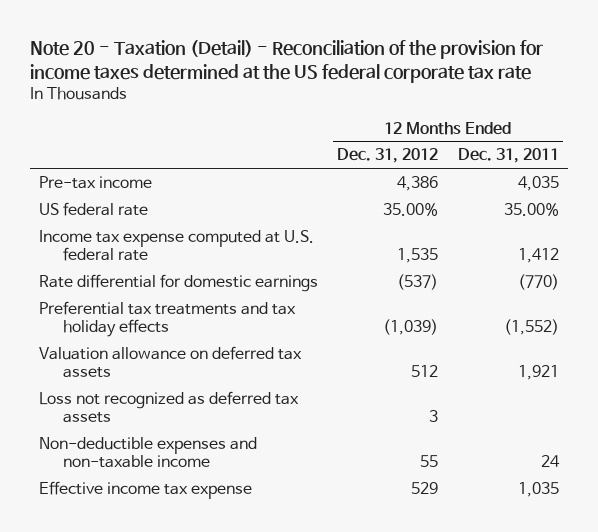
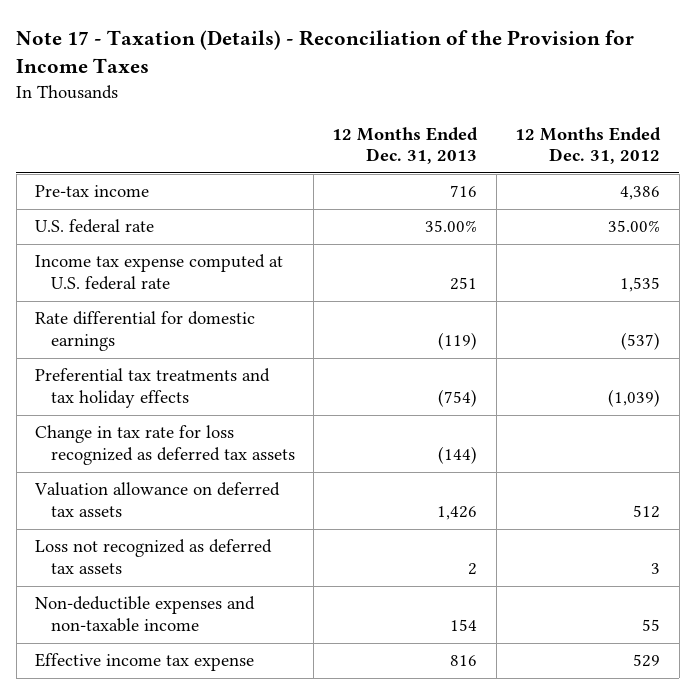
- Note 20 - Taxation (Detail) - Reconciliation of the provision for income taxes determined at the US federal corporate tax rate
+ Note 17 - Taxation (Details) - Reconciliation of the Provision for Income Taxes
- | 12 Months Ended Dec. 31, 2012 | 12 Months Ended Dec. 31, 2011
+ | 12 Months Ended Dec. 31, 2013 | 12 Months Ended Dec. 31, 2012
- US federal rate | 35.00% | 35.00%
+ U.S. federal rate | 35.00% | 35.00%
+ Change in tax rate for loss recognized as deferred tax assets | (144) |

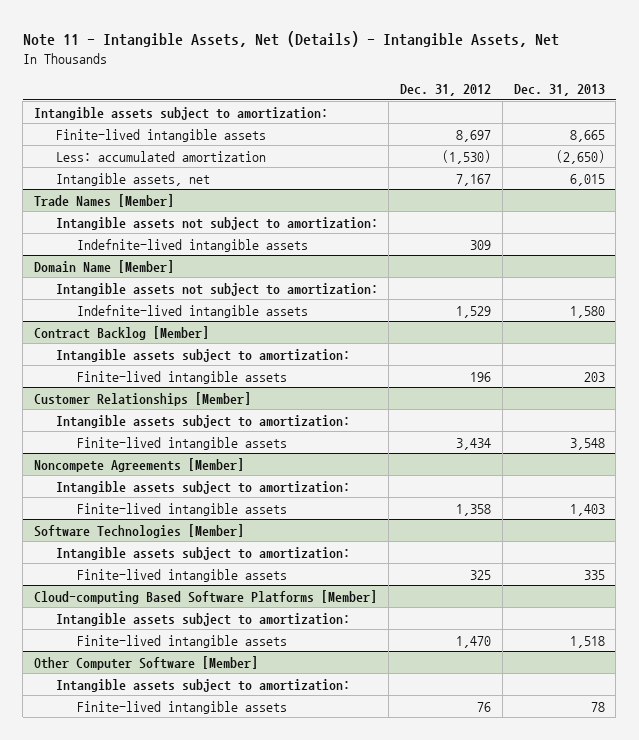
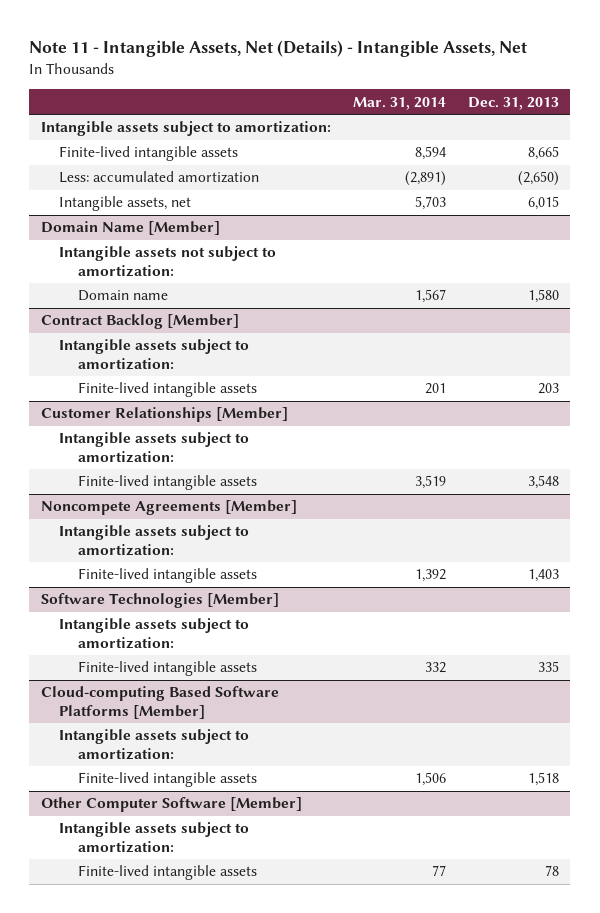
- | Dec. 31, 2012 | Dec. 31, 2013
+ | Mar. 31, 2014 | Dec. 31, 2013
- Trade Names [Member]
- Intangible assets not subject to amortization:
- Indefnite-lived intangible assets | 309 |
@ Domain Name [Member]
- Indefnite-lived intangible assets | 1,529 | 1,580
+ Domain name | 1,567 | 1,580

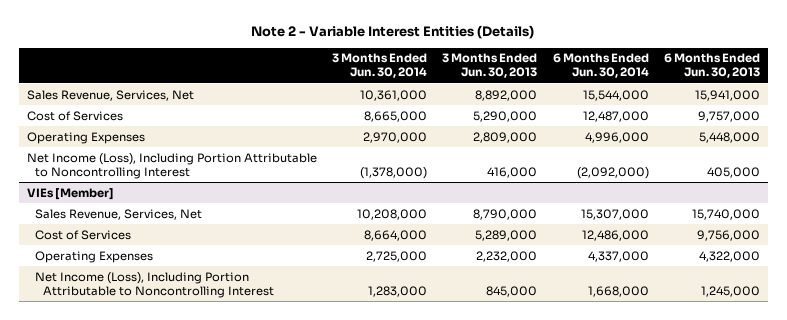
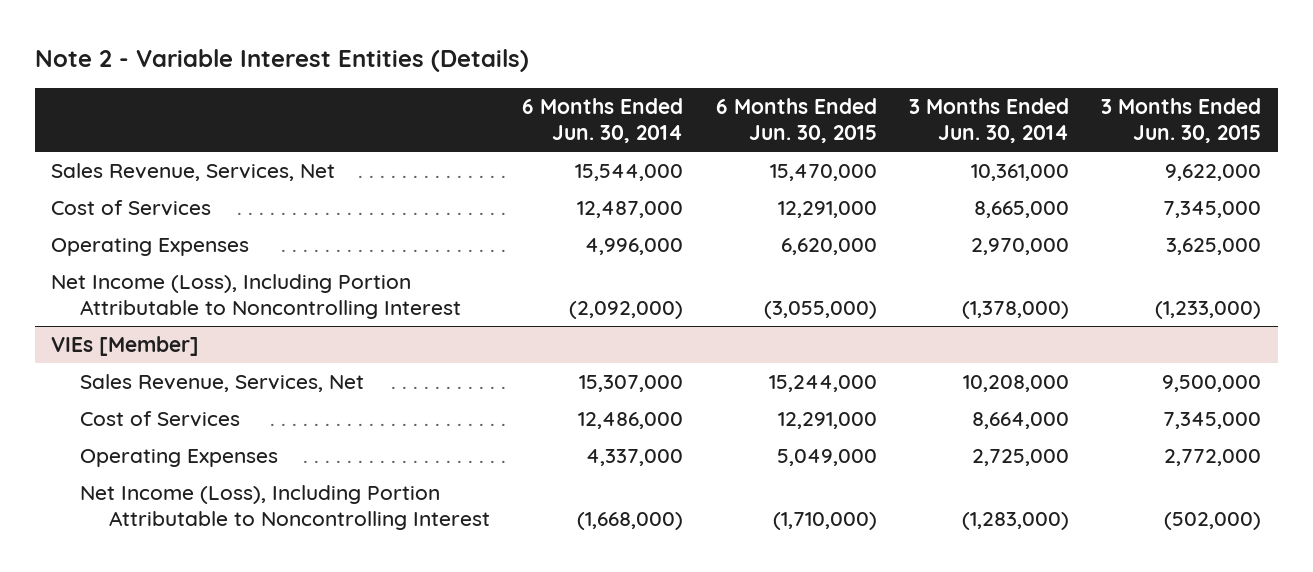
- | 3 Months Ended Jun. 30, 2014 | 3 Months Ended Jun. 30, 2013 | 6 Months Ended Jun. 30, 2014 | 6 Months Ended Jun. 30, 2013
+ | 6 Months Ended Jun. 30, 2014 | 6 Months Ended Jun. 30, 2015 | 3 Months Ended Jun. 30, 2014 | 3 Months Ended Jun. 30, 2015
@ VIEs [Member]
- Net Income (Loss), Including Portion Attributable to Noncontrolling Interest | 1,283,000 | 845,000 | 1,668,000 | 1,245,000
+ Net Income (Loss), Including Portion Attributable to Noncontrolling Interest | (1,668,000) | (1,710,000) | (1,283,000) | (502,000)

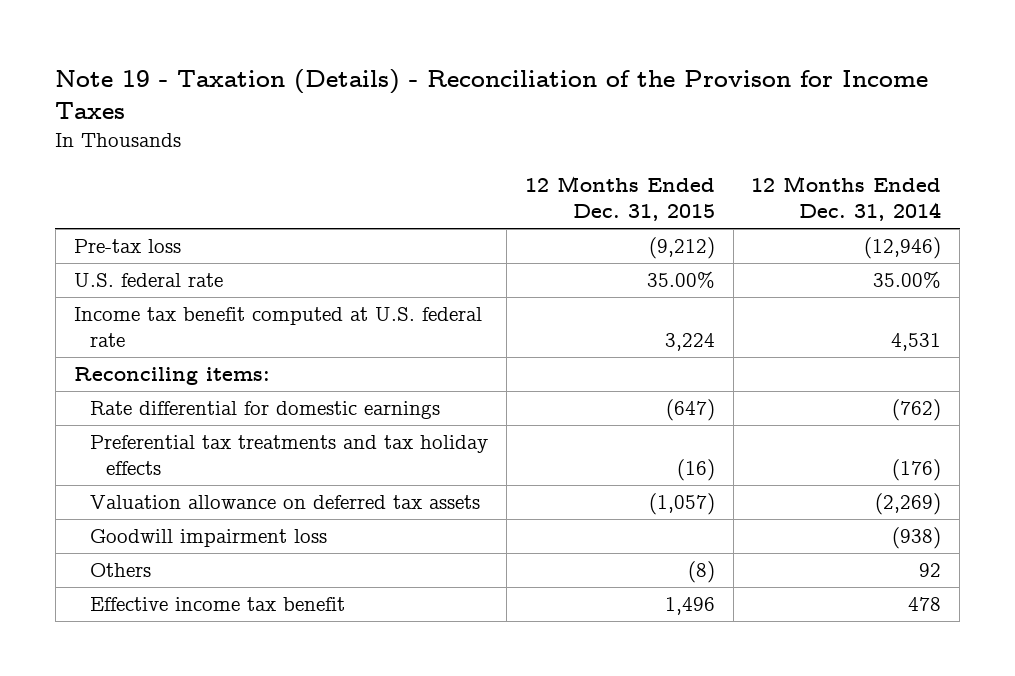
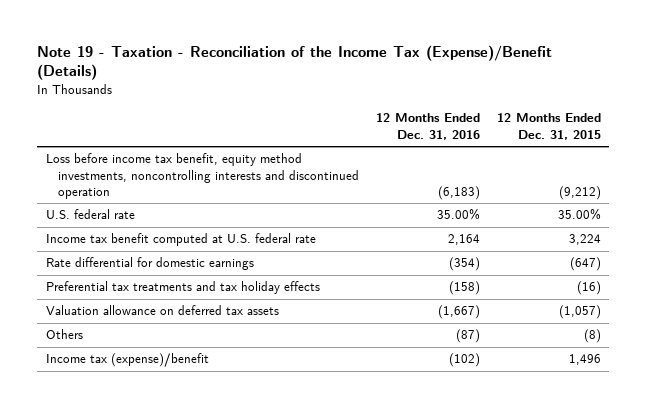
- Note 19 - Taxation (Details) - Reconciliation of the Provison for Income Taxes
+ Note 19 - Taxation - Reconciliation of the Income Tax (Expense)/Benefit (Details)
- | 12 Months Ended Dec. 31, 2015 | 12 Months Ended Dec. 31, 2014
+ | 12 Months Ended Dec. 31, 2016 | 12 Months Ended Dec. 31, 2015
- Pre-tax loss | (9,212) | (12,946)
+ Loss before income tax benefit, equity method investments, noncontrolling interests and discontinued operation | (6,183) | (9,212)
- Reconciling items:
- Goodwill impairment loss | | (938)
- Effective income tax benefit | 1,496 | 478
+ Income tax (expense)/benefit | (102) | 1,496

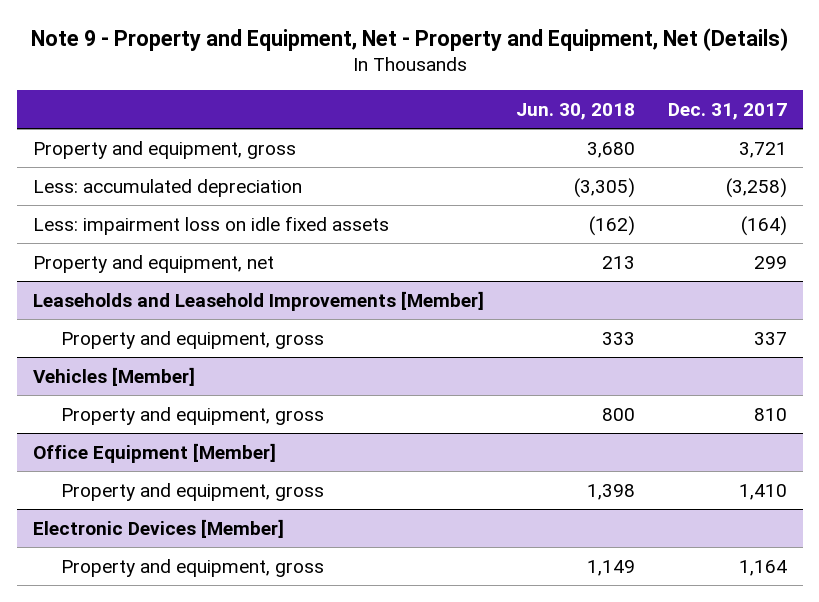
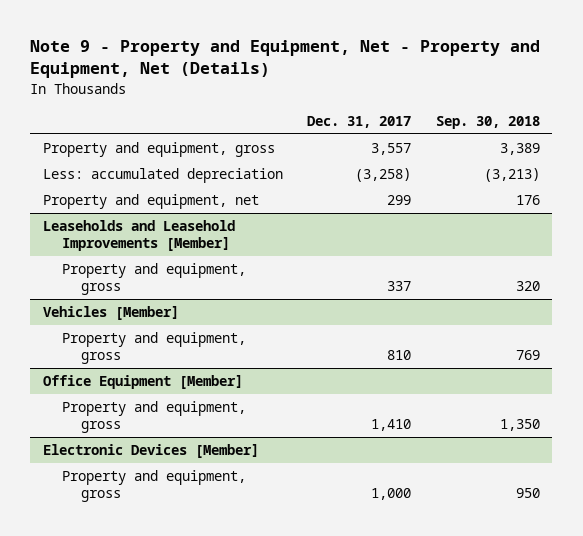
- | Jun. 30, 2018 | Dec. 31, 2017
+ | Dec. 31, 2017 | Sep. 30, 2018
- Property and equipment, gross | 3,680 | 3,721
+ Property and equipment, gross | 3,557 | 3,389
- Less: impairment loss on idle fixed assets | (162) | (164)
@ Electronic Devices [Member]
- Property and equipment, gross | 1,149 | 1,164
+ Property and equipment, gross | 1,000 | 950

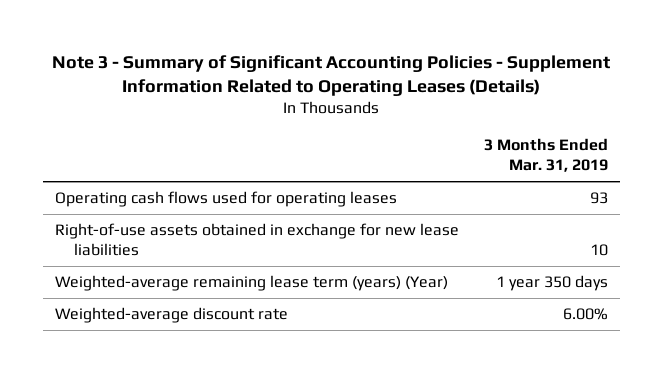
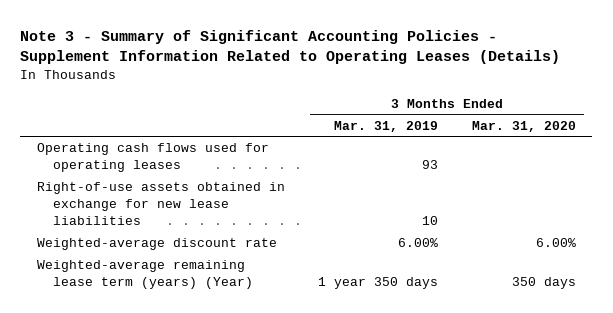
- | 3 Months Ended Mar. 31, 2019
+ | 3 Months Ended Mar. 31, 2019 | 3 Months Ended Mar. 31, 2020
moved down: Weighted-average remaining lease term (years) (Year) | 1 year 350 days | 350 days

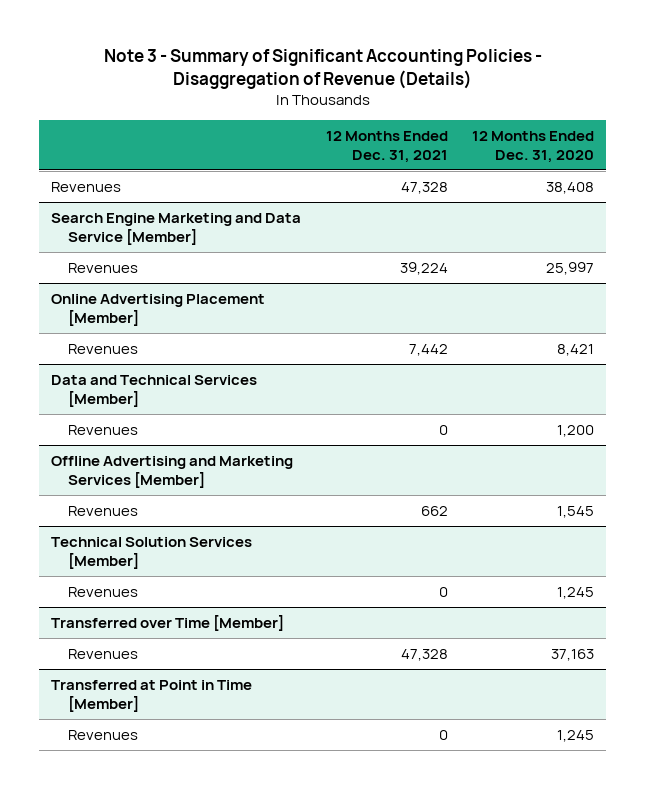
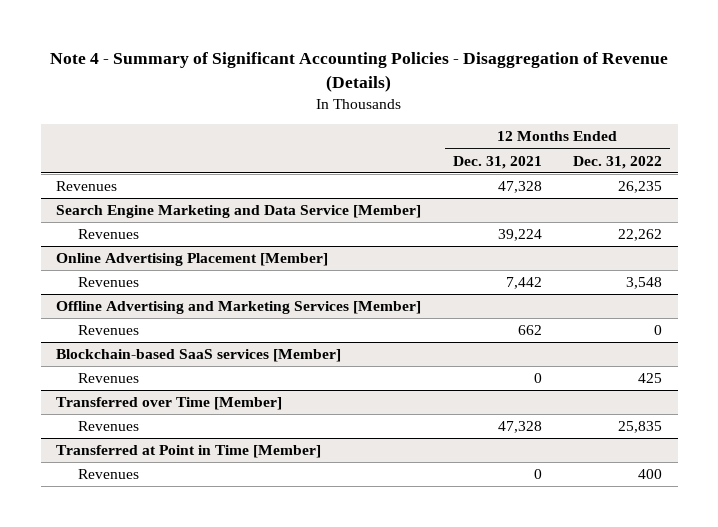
- Note 3 - Summary of Significant Accounting Policies - Disaggregation of Revenue (Details)
+ Note 4 - Summary of Significant Accounting Policies - Disaggregation of Revenue (Details)
- | 12 Months Ended Dec. 31, 2021 | 12 Months Ended Dec. 31, 2020
+ | 12 Months Ended Dec. 31, 2021 | 12 Months Ended Dec. 31, 2022
- Data and Technical Services [Member]
- Revenues | 0 | 1,200
- Technical Solution Services [Member]
+ Blockchain-based SaaS services [Member]

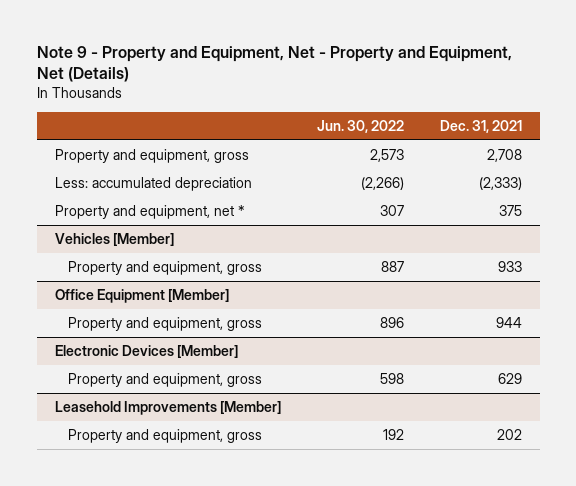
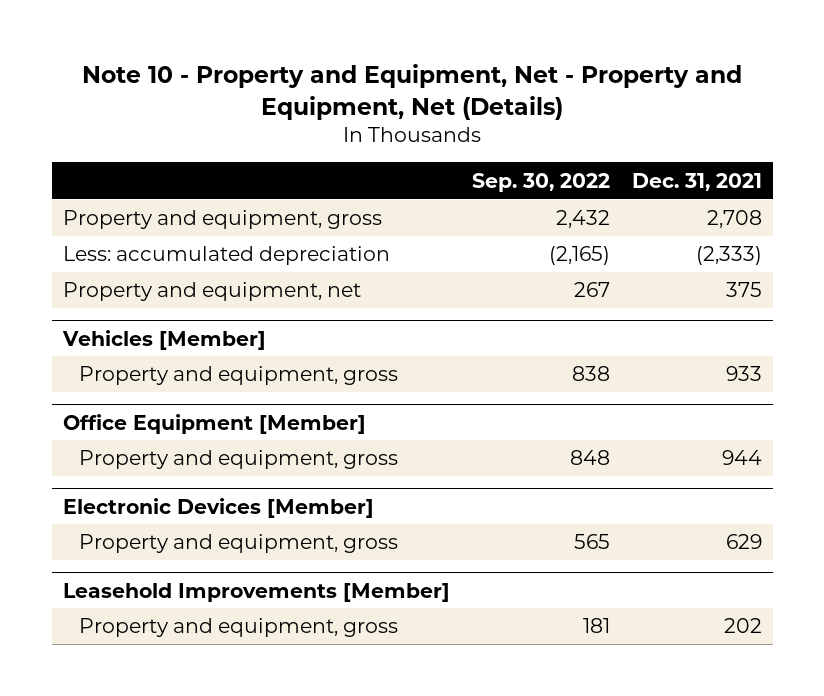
- Note 9 - Property and Equipment, Net - Property and Equipment, Net (Details)
+ Note 10 - Property and Equipment, Net - Property and Equipment, Net (Details)
- | Jun. 30, 2022 | Dec. 31, 2021
+ | Sep. 30, 2022 | Dec. 31, 2021
- Property and equipment, net * | 307 | 375
+ Property and equipment, net | 267 | 375

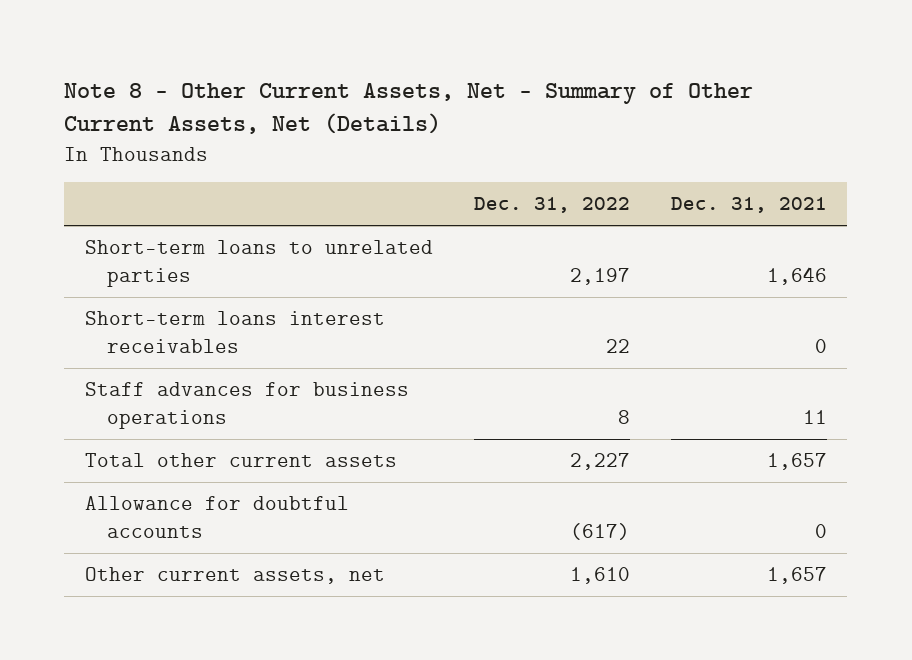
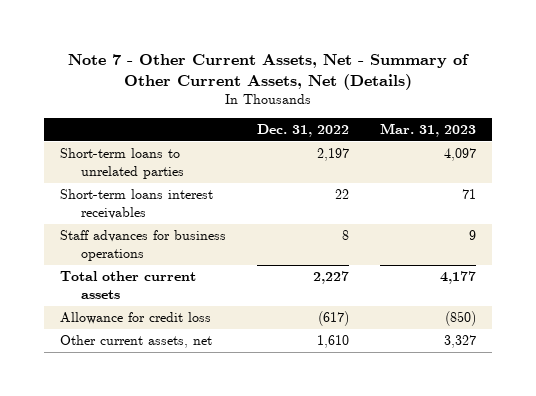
- Note 8 - Other Current Assets, Net - Summary of Other Current Assets, Net (Details)
+ Note 7 - Other Current Assets, Net - Summary of Other Current Assets, Net (Details)
- | Dec. 31, 2022 | Dec. 31, 2021
+ | Dec. 31, 2022 | Mar. 31, 2023
- Allowance for doubtful accounts | (617) | 0
+ Allowance for credit loss | (617) | (850)

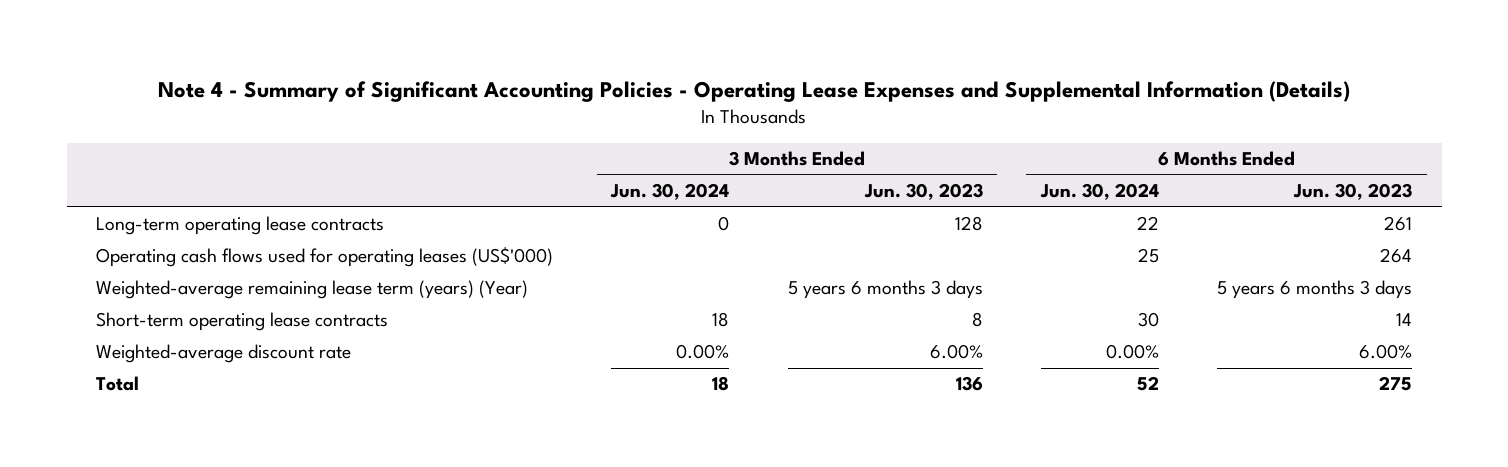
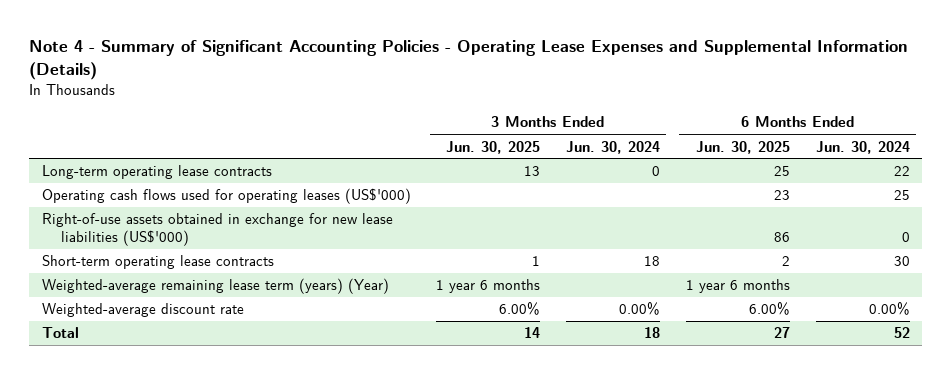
- | 3 Months Ended Jun. 30, 2024 | 3 Months Ended Jun. 30, 2023 | 6 Months Ended Jun. 30, 2024 | 6 Months Ended Jun. 30, 2023
+ | 3 Months Ended Jun. 30, 2025 | 3 Months Ended Jun. 30, 2024 | 6 Months Ended Jun. 30, 2025 | 6 Months Ended Jun. 30, 2024
+ Right-of-use assets obtained in exchange for new lease liabilities (US$'000) | | | 86 | 0
moved down: Weighted-average remaining lease term (years) (Year) | 1 year 6 months | | 1 year 6 months |

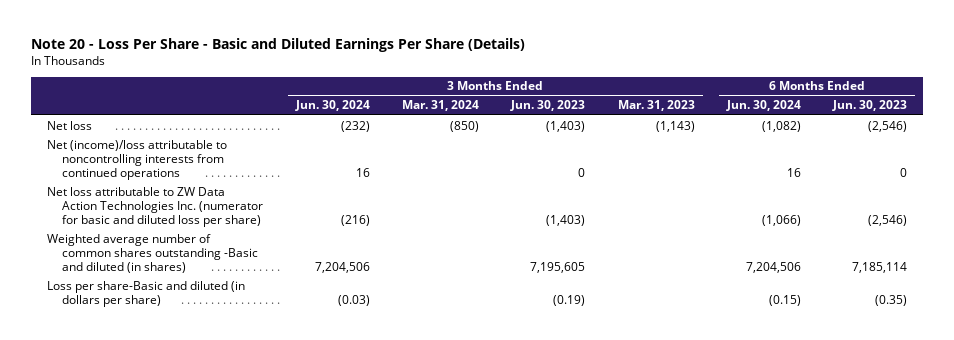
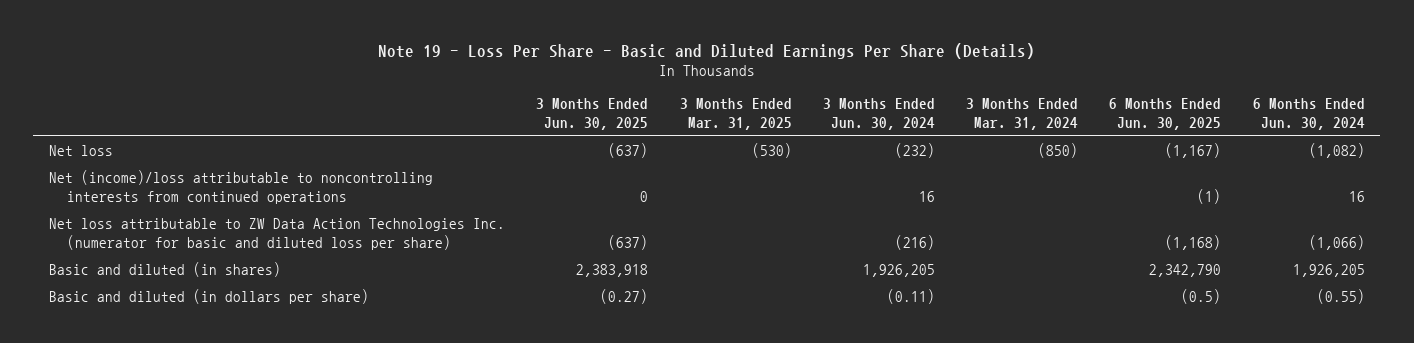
- Note 20 - Loss Per Share - Basic and Diluted Earnings Per Share (Details)
+ Note 19 - Loss Per Share - Basic and Diluted Earnings Per Share (Details)
- | 3 Months Ended Jun. 30, 2024 | 3 Months Ended Mar. 31, 2024 | 3 Months Ended Jun. 30, 2023 | 3 Months Ended Mar. 31, 2023 | 6 Months Ended Jun. 30, 2024 | 6 Months Ended Jun. 30, 2023
+ | 3 Months Ended Jun. 30, 2025 | 3 Months Ended Mar. 31, 2025 | 3 Months Ended Jun. 30, 2024 | 3 Months Ended Mar. 31, 2024 | 6 Months Ended Jun. 30, 2025 | 6 Months Ended Jun. 30, 2024
- Weighted average number of common shares outstanding -Basic and diluted (in shares) | 7,204,506 | | 7,195,605 | | 7,204,506 | 7,185,114
- Loss per share-Basic and diluted (in dollars per share) | (0.03) | | (0.19) | | (0.15) | (0.35)
+ Basic and diluted (in shares) | 2,383,918 | | 1,926,205 | | 2,342,790 | 1,926,205
+ Basic and diluted (in dollars per share) | (0.27) | | (0.11) | | (0.5) | (0.55)

